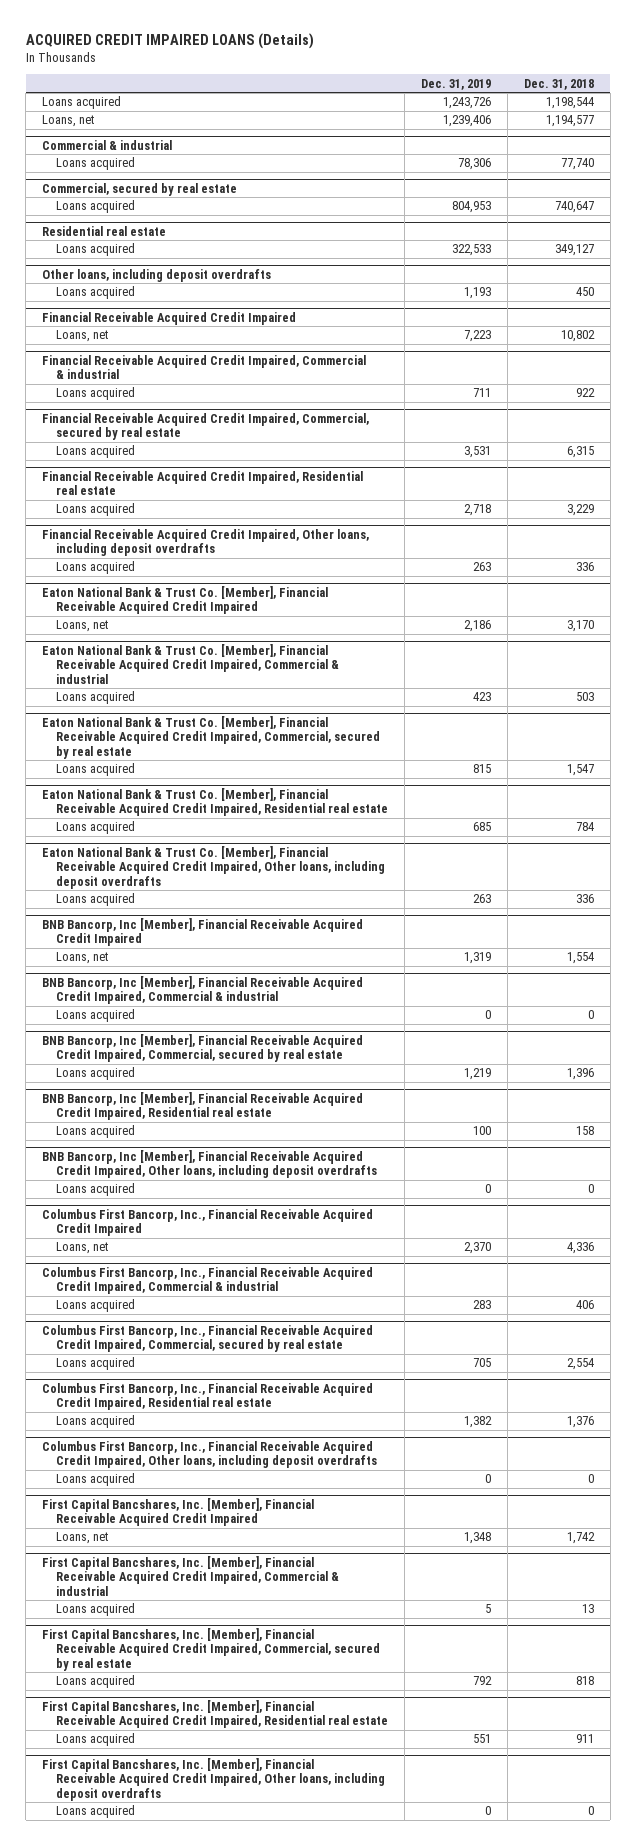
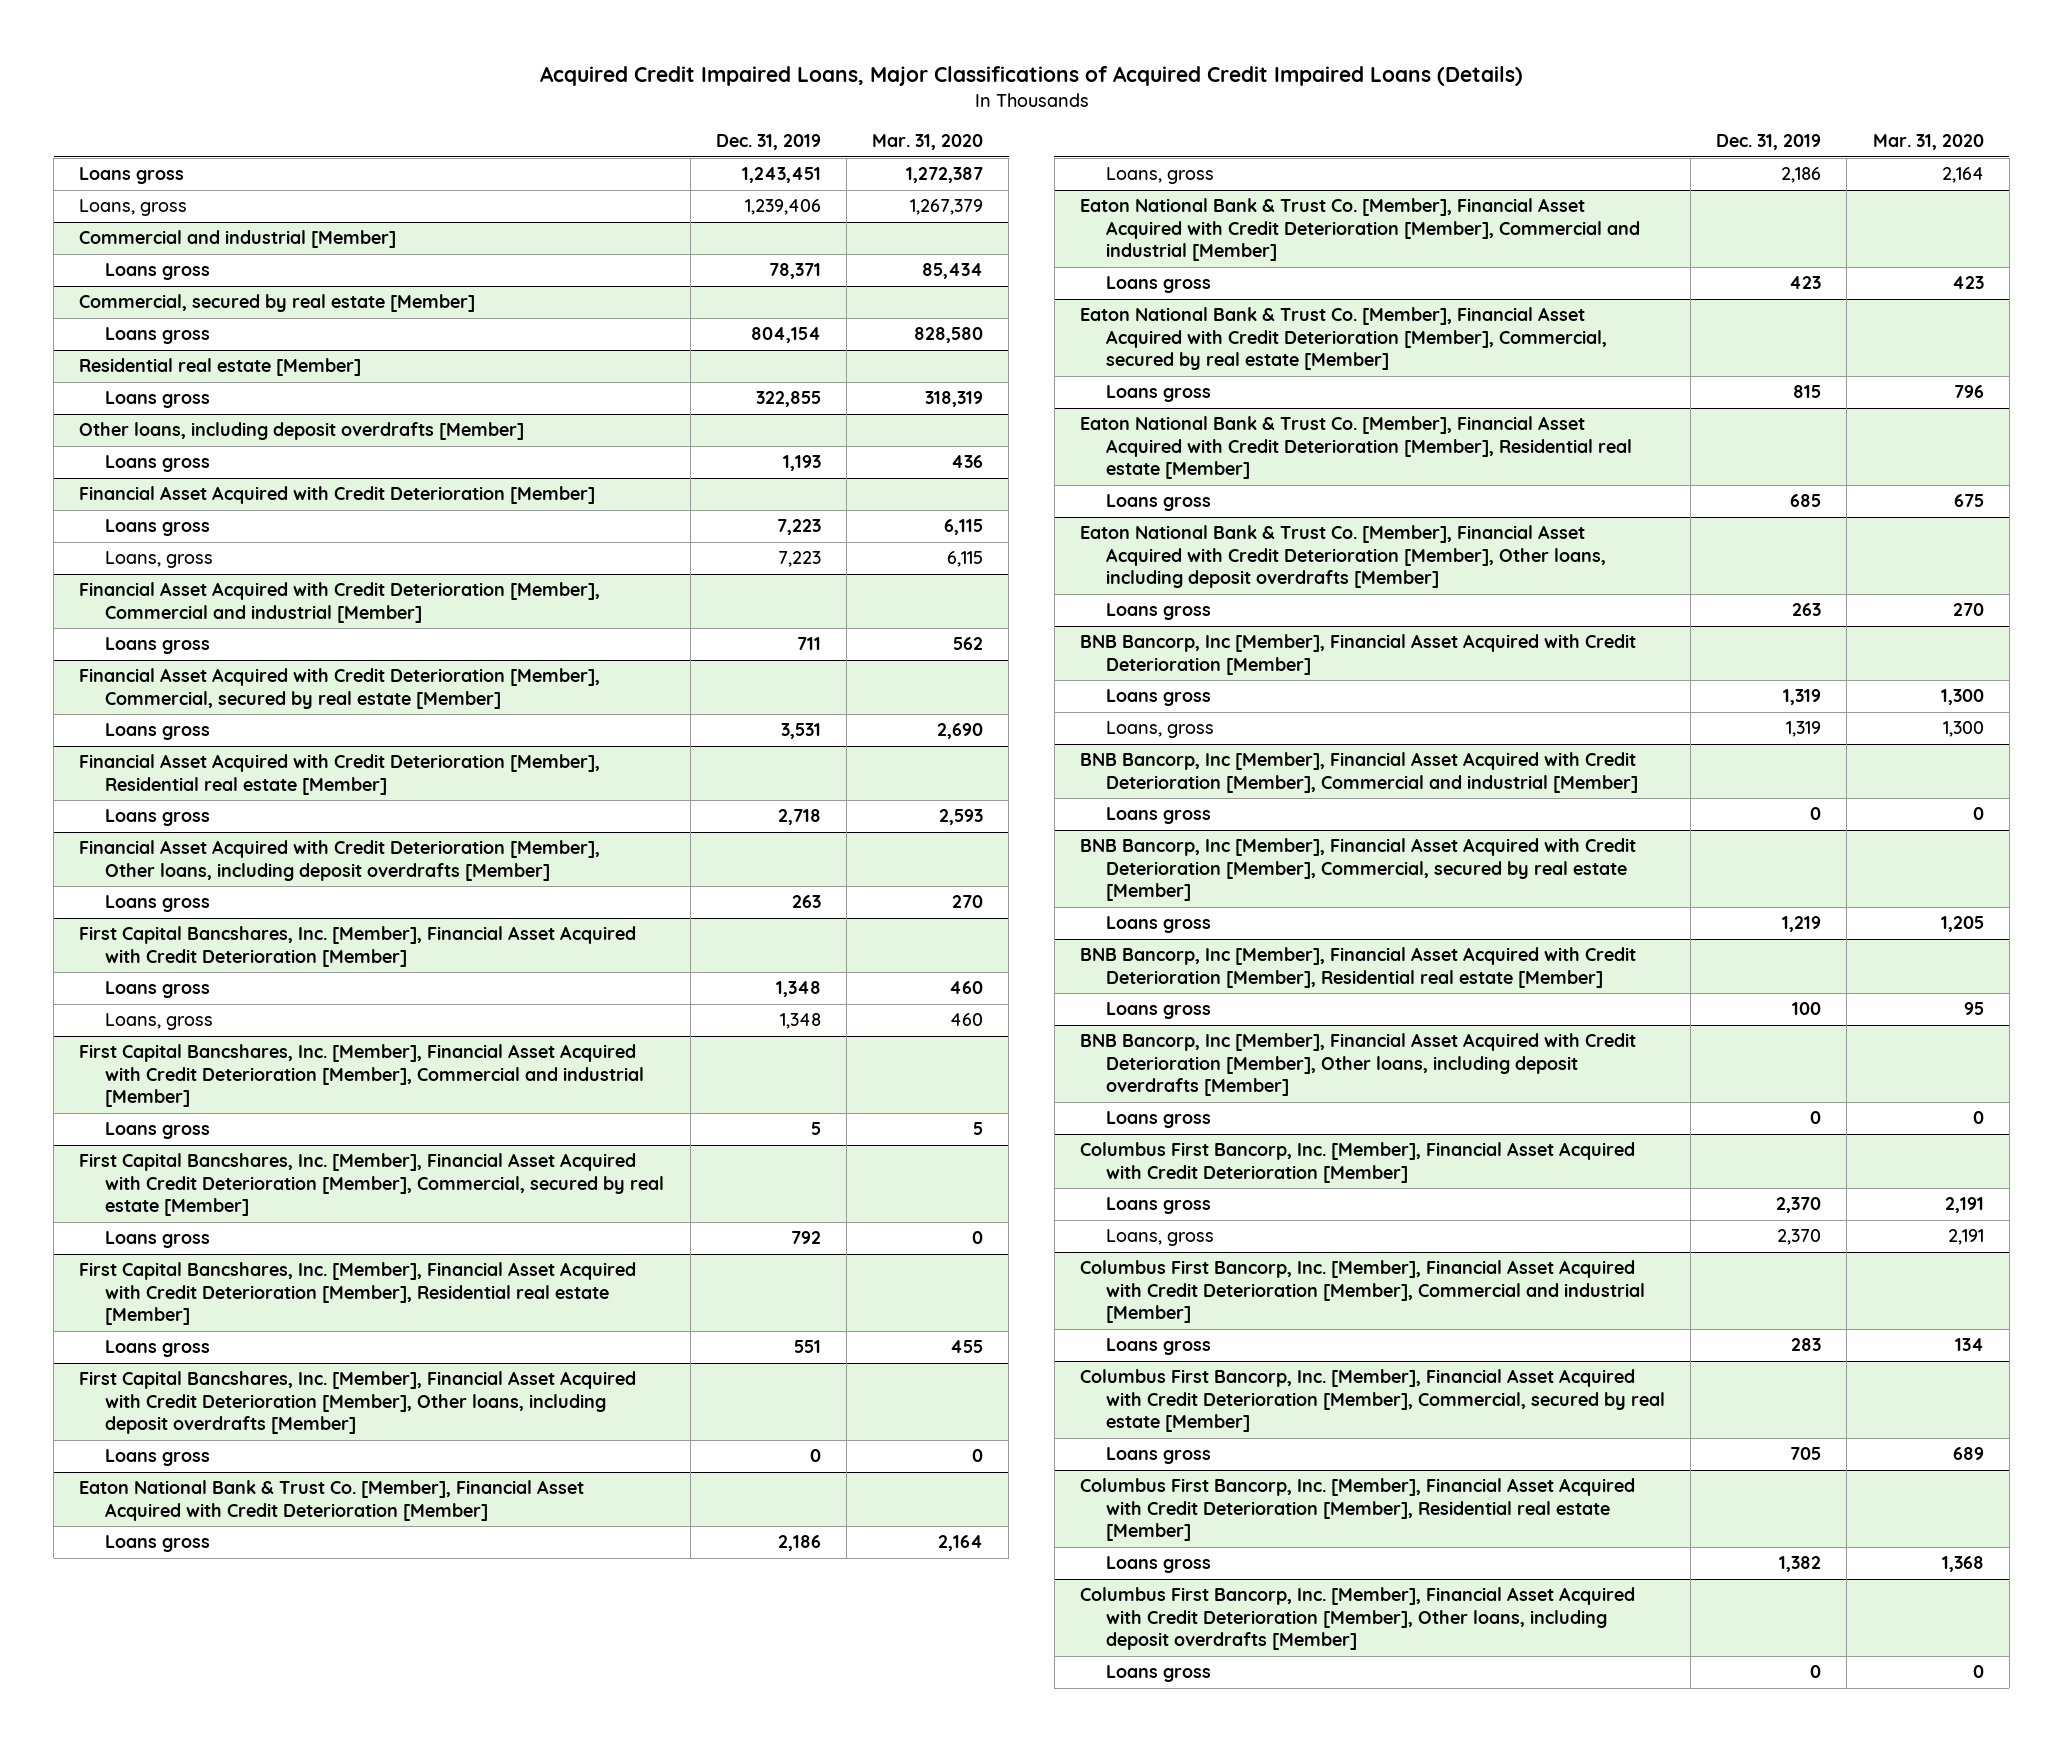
- ACQUIRED CREDIT IMPAIRED LOANS (Details)
+ Acquired Credit Impaired Loans, Major Classifications of Acquired Credit Impaired Loans (Details)
- | Dec. 31, 2019 | Dec. 31, 2018
+ | Dec. 31, 2019 | Mar. 31, 2020
- Loans acquired | 1,243,726 | 1,198,544
- Loans, net | 1,239,406 | 1,194,577
- Commercial & industrial
- Loans acquired | 78,306 | 77,740
- Commercial, secured by real estate
- Loans acquired | 804,953 | 740,647
- Residential real estate
- Loans acquired | 322,533 | 349,127
- Other loans, including deposit overdrafts
- Loans acquired | 1,193 | 450
- Financial Receivable Acquired Credit Impaired
- Loans, net | 7,223 | 10,802
- Financial Receivable Acquired Credit Impaired, Commercial & industrial
- Loans acquired | 711 | 922
- Financial Receivable Acquired Credit Impaired, Commercial, secured by real estate
- Loans acquired | 3,531 | 6,315
- Financial Receivable Acquired Credit Impaired, Residential real estate
- Loans acquired | 2,718 | 3,229
- Financial Receivable Acquired Credit Impaired, Other loans, including deposit overdrafts
- Loans acquired | 263 | 336
- Eaton National Bank & Trust Co. [Member], Financial Receivable Acquired Credit Impaired
- Loans, net | 2,186 | 3,170
- Eaton National Bank & Trust Co. [Member], Financial Receivable Acquired Credit Impaired, Commercial & industrial
- Loans acquired | 423 | 503
- Eaton National Bank & Trust Co. [Member], Financial Receivable Acquired Credit Impaired, Commercial, secured by real estate
- Loans acquired | 815 | 1,547
- Eaton National Bank & Trust Co. [Member], Financial Receivable Acquired Credit Impaired, Residential real estate
- Loans acquired | 685 | 784
- Eaton National Bank & Trust Co. [Member], Financial Receivable Acquired Credit Impaired, Other loans, including deposit overdrafts
- Loans acquired | 263 | 336
- BNB Bancorp, Inc [Member], Financial Receivable Acquired Credit Impaired
- Loans, net | 1,319 | 1,554
- BNB Bancorp, Inc [Member], Financial Receivable Acquired Credit Impaired, Commercial & industrial
- Loans acquired | 0 | 0
- BNB Bancorp, Inc [Member], Financial Receivable Acquired Credit Impaired, Commercial, secured by real estate
- Loans acquired | 1,219 | 1,396
- BNB Bancorp, Inc [Member], Financial Receivable Acquired Credit Impaired, Residential real estate
- Loans acquired | 100 | 158
- BNB Bancorp, Inc [Member], Financial Receivable Acquired Credit Impaired, Other loans, including deposit overdrafts
- Loans acquired | 0 | 0
- Columbus First Bancorp, Inc., Financial Receivable Acquired Credit Impaired
- Loans, net | 2,370 | 4,336
- Columbus First Bancorp, Inc., Financial Receivable Acquired Credit Impaired, Commercial & industrial
- Loans acquired | 283 | 406
- Columbus First Bancorp, Inc., Financial Receivable Acquired Credit Impaired, Commercial, secured by real estate
- Loans acquired | 705 | 2,554
- Columbus First Bancorp, Inc., Financial Receivable Acquired Credit Impaired, Residential real estate
- Loans acquired | 1,382 | 1,376
- Columbus First Bancorp, Inc., Financial Receivable Acquired Credit Impaired, Other loans, including deposit overdrafts
- Loans acquired | 0 | 0
- First Capital Bancshares, Inc. [Member], Financial Receivable Acquired Credit Impaired
- Loans, net | 1,348 | 1,742
- First Capital Bancshares, Inc. [Member], Financial Receivable Acquired Credit Impaired, Commercial & industrial
- Loans acquired | 5 | 13
- First Capital Bancshares, Inc. [Member], Financial Receivable Acquired Credit Impaired, Commercial, secured by real estate
- Loans acquired | 792 | 818
- First Capital Bancshares, Inc. [Member], Financial Receivable Acquired Credit Impaired, Residential real estate
- Loans acquired | 551 | 911
- First Capital Bancshares, Inc. [Member], Financial Receivable Acquired Credit Impaired, Other loans, including deposit overdrafts
- Loans acquired | 0 | 0
+ Loans gross | 1,243,451 | 1,272,387
+ Loans, gross | 1,239,406 | 1,267,379
+ Commercial and industrial [Member]
+ Loans gross | 78,371 | 85,434
+ Commercial, secured by real estate [Member]
+ Loans gross | 804,154 | 828,580
+ Residential real estate [Member]
+ Loans gross | 322,855 | 318,319
+ Other loans, including deposit overdrafts [Member]
+ Loans gross | 1,193 | 436
+ Financial Asset Acquired with Credit Deterioration [Member]
+ Loans gross | 7,223 | 6,115
+ Loans, gross | 7,223 | 6,115
+ Financial Asset Acquired with Credit Deterioration [Member], Commercial and industrial [Member]
+ Loans gross | 711 | 562
+ Financial Asset Acquired with Credit Deterioration [Member], Commercial, secured by real estate [Member]
+ Loans gross | 3,531 | 2,690
+ Financial Asset Acquired with Credit Deterioration [Member], Residential real estate [Member]
+ Loans gross | 2,718 | 2,593
+ Financial Asset Acquired with Credit Deterioration [Member], Other loans, including deposit overdrafts [Member]
+ Loans gross | 263 | 270
+ First Capital Bancshares, Inc. [Member], Financial Asset Acquired with Credit Deterioration [Member]
+ Loans gross | 1,348 | 460
+ Loans, gross | 1,348 | 460
+ First Capital Bancshares, Inc. [Member], Financial Asset Acquired with Credit Deterioration [Member], Commercial and industrial [Member]
+ Loans gross | 5 | 5
+ First Capital Bancshares, Inc. [Member], Financial Asset Acquired with Credit Deterioration [Member], Commercial, secured by real estate [Member]
+ Loans gross | 792 | 0
+ First Capital Bancshares, Inc. [Member], Financial Asset Acquired with Credit Deterioration [Member], Residential real estate [Member]
+ Loans gross | 551 | 455
+ First Capital Bancshares, Inc. [Member], Financial Asset Acquired with Credit Deterioration [Member], Other loans, including deposit overdrafts [Member]
+ Loans gross | 0 | 0
+ Eaton National Bank & Trust Co. [Member], Financial Asset Acquired with Credit Deterioration [Member]
+ Loans gross | 2,186 | 2,164
+ Loans, gross | 2,186 | 2,164
+ Eaton National Bank & Trust Co. [Member], Financial Asset Acquired with Credit Deterioration [Member], Commercial and industrial [Member]
+ Loans gross | 423 | 423
+ Eaton National Bank & Trust Co. [Member], Financial Asset Acquired with Credit Deterioration [Member], Commercial, secured by real estate [Member]
+ Loans gross | 815 | 796
+ Eaton National Bank & Trust Co. [Member], Financial Asset Acquired with Credit Deterioration [Member], Residential real estate [Member]
+ Loans gross | 685 | 675
+ Eaton National Bank & Trust Co. [Member], Financial Asset Acquired with Credit Deterioration [Member], Other loans, including deposit overdrafts [Member]
+ Loans gross | 263 | 270
+ BNB Bancorp, Inc [Member], Financial Asset Acquired with Credit Deterioration [Member]
+ Loans gross | 1,319 | 1,300
+ Loans, gross | 1,319 | 1,300
+ BNB Bancorp, Inc [Member], Financial Asset Acquired with Credit Deterioration [Member], Commercial and industrial [Member]
+ Loans gross | 0 | 0
+ BNB Bancorp, Inc [Member], Financial Asset Acquired with Credit Deterioration [Member], Commercial, secured by real estate [Member]
+ Loans gross | 1,219 | 1,205
+ BNB Bancorp, Inc [Member], Financial Asset Acquired with Credit Deterioration [Member], Residential real estate [Member]
+ Loans gross | 100 | 95
+ BNB Bancorp, Inc [Member], Financial Asset Acquired with Credit Deterioration [Member], Other loans, including deposit overdrafts [Member]
+ Loans gross | 0 | 0
+ Columbus First Bancorp, Inc. [Member], Financial Asset Acquired with Credit Deterioration [Member]
+ Loans gross | 2,370 | 2,191
+ Loans, gross | 2,370 | 2,191
+ Columbus First Bancorp, Inc. [Member], Financial Asset Acquired with Credit Deterioration [Member], Commercial and industrial [Member]
+ Loans gross | 283 | 134
+ Columbus First Bancorp, Inc. [Member], Financial Asset Acquired with Credit Deterioration [Member], Commercial, secured by real estate [Member]
+ Loans gross | 705 | 689
+ Columbus First Bancorp, Inc. [Member], Financial Asset Acquired with Credit Deterioration [Member], Residential real estate [Member]
+ Loans gross | 1,382 | 1,368
+ Columbus First Bancorp, Inc. [Member], Financial Asset Acquired with Credit Deterioration [Member], Other loans, including deposit overdrafts [Member]
+ Loans gross | 0 | 0

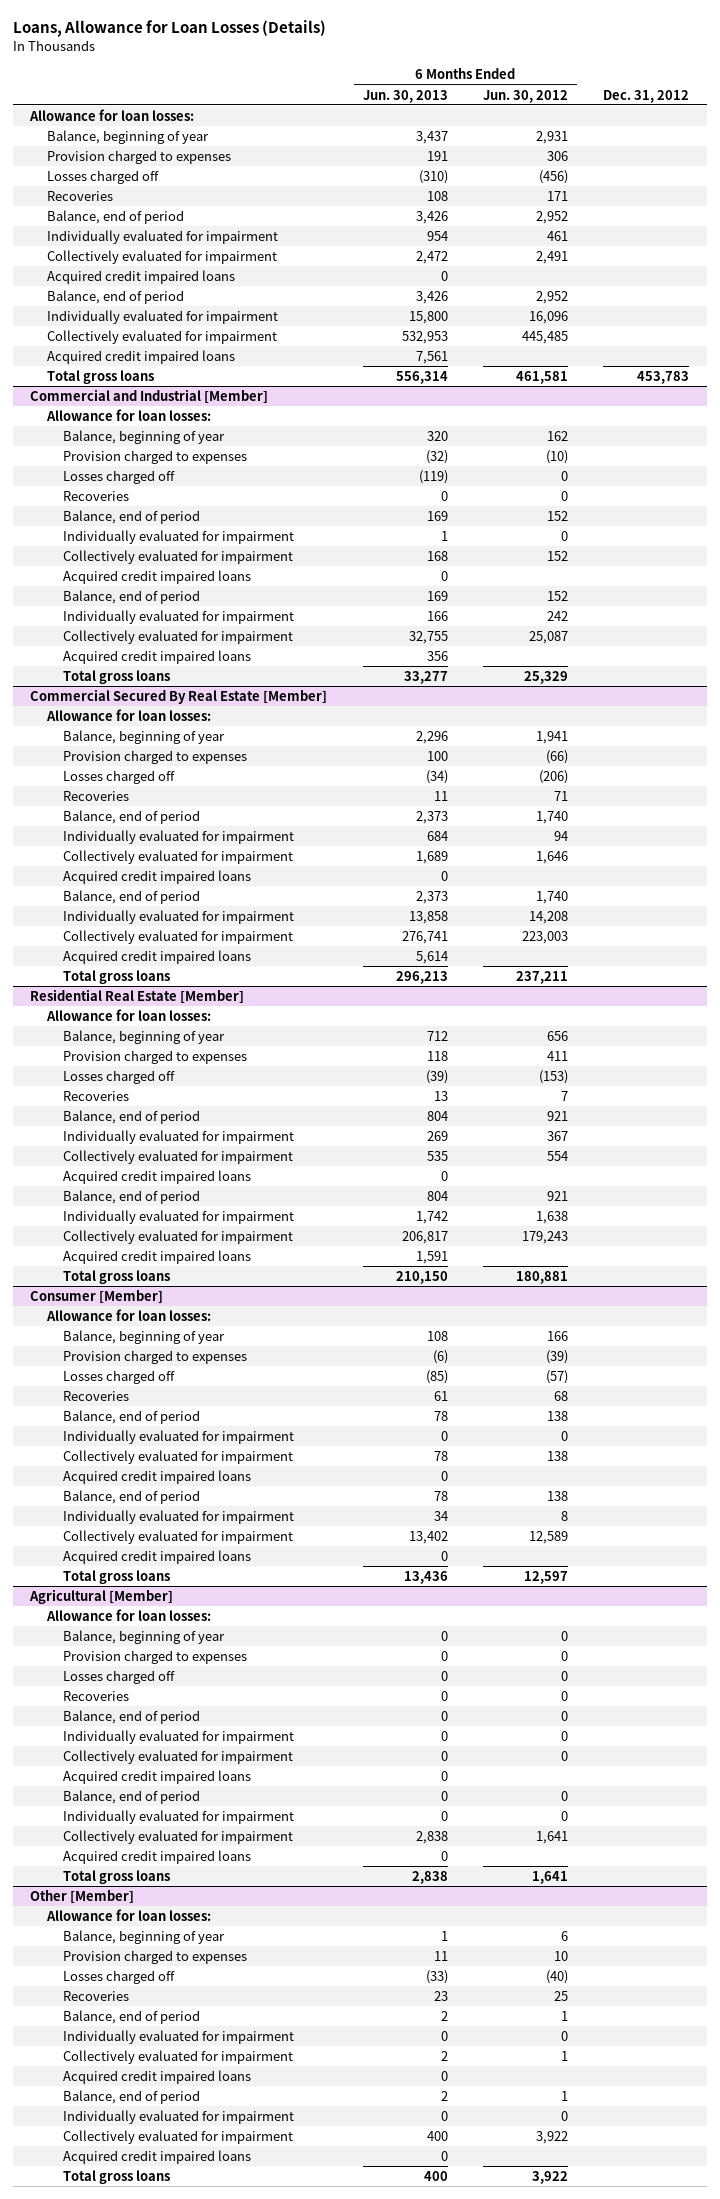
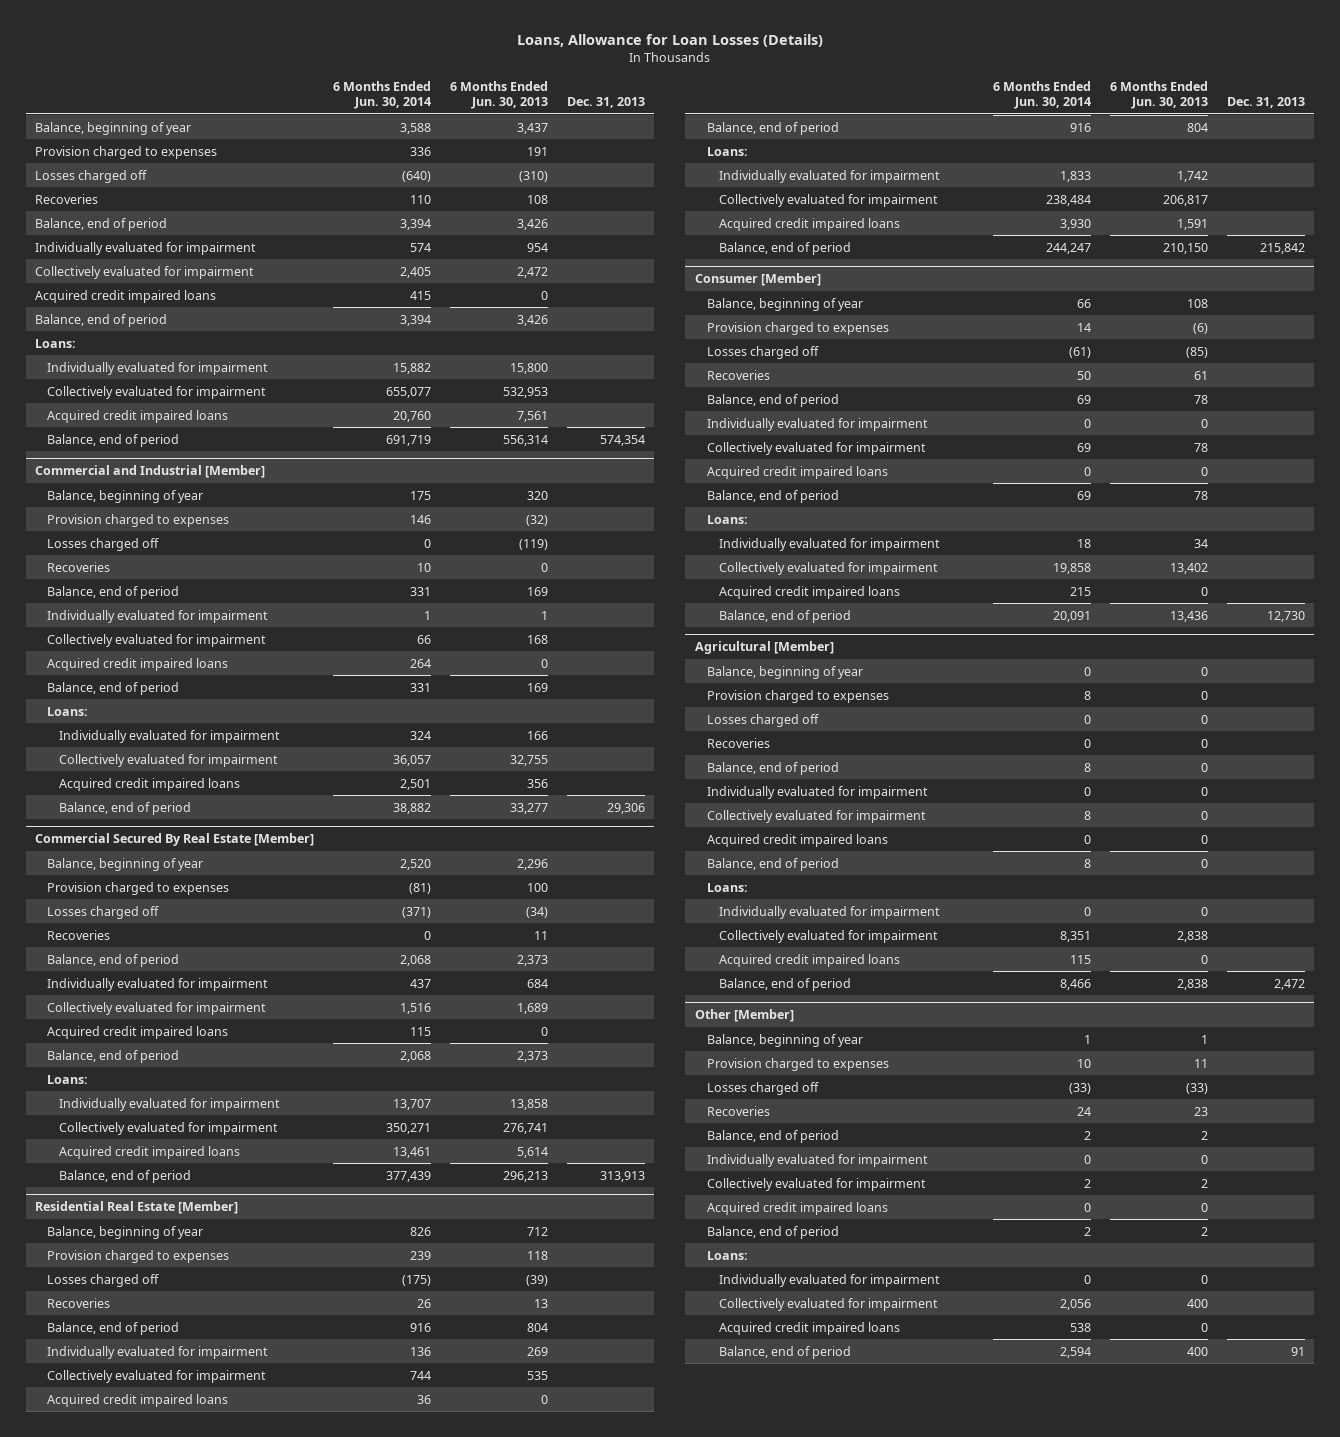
- | 6 Months Ended Jun. 30, 2013 | 6 Months Ended Jun. 30, 2012 | Dec. 31, 2012
+ | 6 Months Ended Jun. 30, 2014 | 6 Months Ended Jun. 30, 2013 | Dec. 31, 2013
- Allowance for loan losses:
+ Loans:
- Total gross loans | 556,314 | 461,581 | 453,783
+ Balance, end of period | 691,719 | 556,314 | 574,354
@ Commercial and Industrial [Member]
- Allowance for loan losses:
+ Loans:
- Total gross loans | 33,277 | 25,329 |
+ Balance, end of period | 38,882 | 33,277 | 29,306
@ Commercial Secured By Real Estate [Member]
- Allowance for loan losses:
+ Loans:
- Total gross loans | 296,213 | 237,211 |
+ Balance, end of period | 377,439 | 296,213 | 313,913
@ Residential Real Estate [Member]
- Allowance for loan losses:
+ Loans:
- Total gross loans | 210,150 | 180,881 |
+ Balance, end of period | 244,247 | 210,150 | 215,842
@ Consumer [Member]
- Allowance for loan losses:
+ Loans:
- Total gross loans | 13,436 | 12,597 |
+ Balance, end of period | 20,091 | 13,436 | 12,730
@ Agricultural [Member]
- Allowance for loan losses:
+ Loans:
- Total gross loans | 2,838 | 1,641 |
+ Balance, end of period | 8,466 | 2,838 | 2,472
@ Other [Member]
- Allowance for loan losses:
+ Loans:
- Total gross loans | 400 | 3,922 |
+ Balance, end of period | 2,594 | 400 | 91

